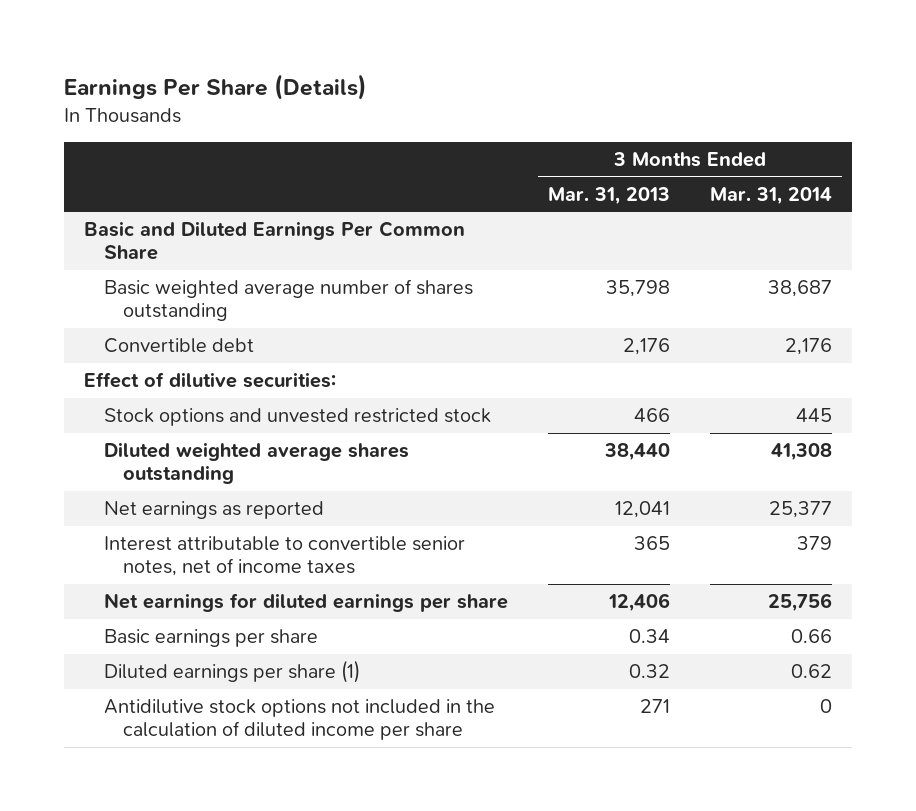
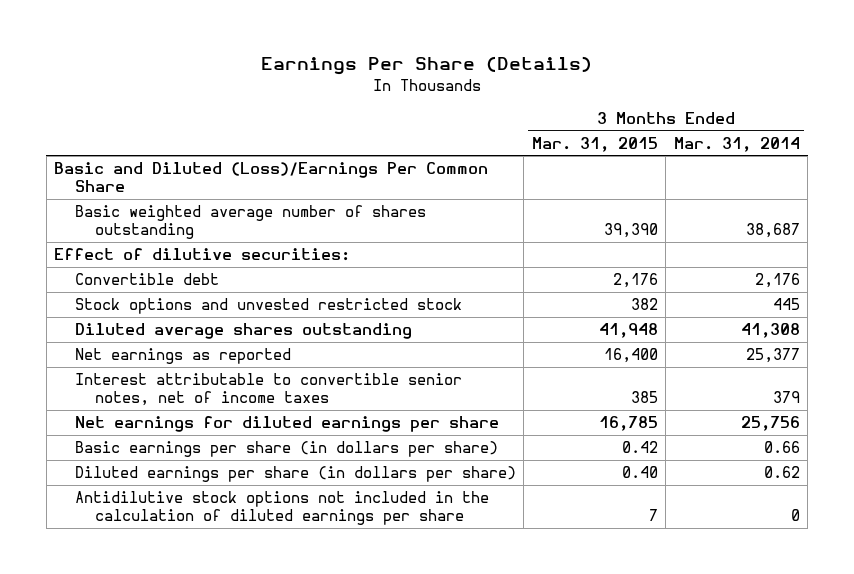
- | 3 Months Ended Mar. 31, 2013 | 3 Months Ended Mar. 31, 2014
+ | 3 Months Ended Mar. 31, 2015 | 3 Months Ended Mar. 31, 2014
- Basic and Diluted Earnings Per Common Share
+ Basic and Diluted (Loss)/Earnings Per Common Share
moved down: Convertible debt | 2,176 | 2,176
- Diluted weighted average shares outstanding | 38,440 | 41,308
+ Diluted average shares outstanding | 41,948 | 41,308
- Basic earnings per share | 0.34 | 0.66
- Diluted earnings per share (1) | 0.32 | 0.62
- Antidilutive stock options not included in the calculation of diluted income per share | 271 | 0
+ Basic earnings per share (in dollars per share) | 0.42 | 0.66
+ Diluted earnings per share (in dollars per share) | 0.40 | 0.62
+ Antidilutive stock options not included in the calculation of diluted earnings per share | 7 | 0

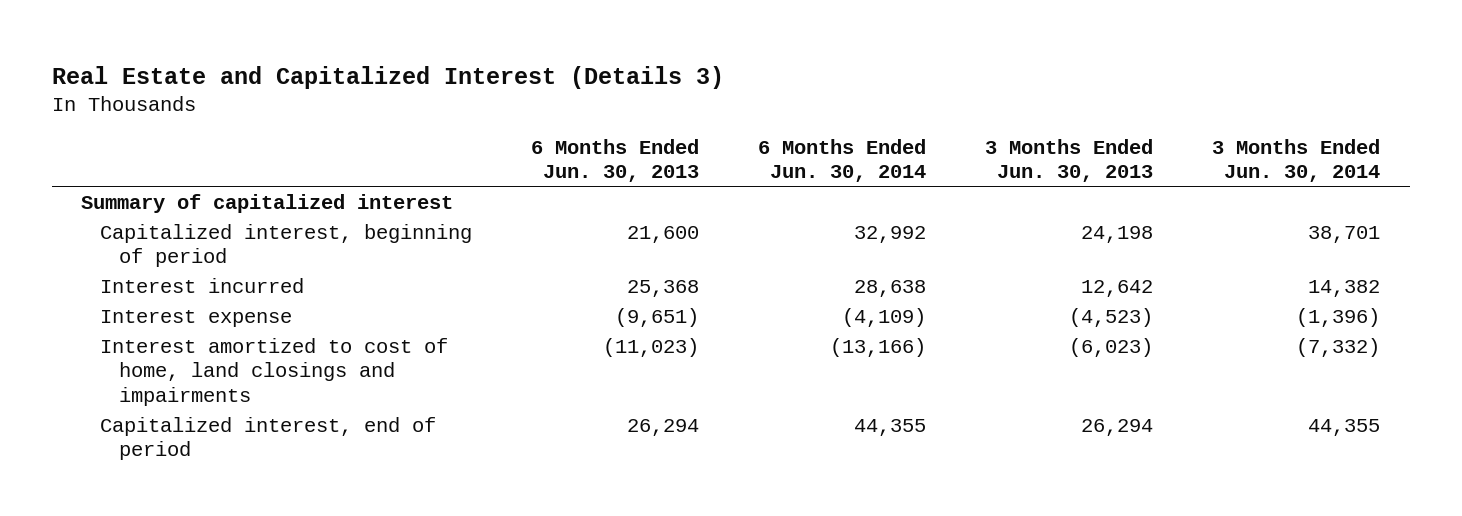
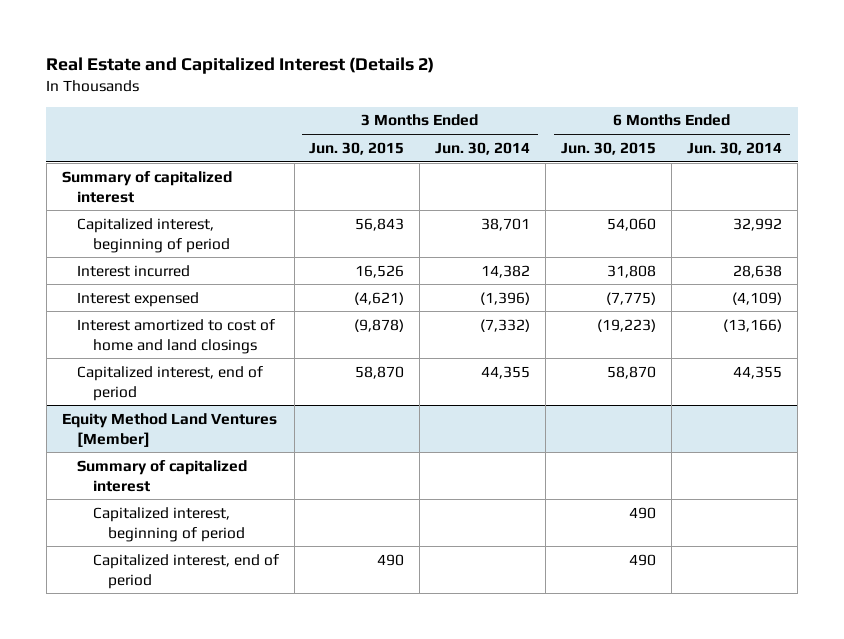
- Real Estate and Capitalized Interest (Details 3)
+ Real Estate and Capitalized Interest (Details 2)
- | 6 Months Ended Jun. 30, 2013 | 6 Months Ended Jun. 30, 2014 | 3 Months Ended Jun. 30, 2013 | 3 Months Ended Jun. 30, 2014
+ | 3 Months Ended Jun. 30, 2015 | 3 Months Ended Jun. 30, 2014 | 6 Months Ended Jun. 30, 2015 | 6 Months Ended Jun. 30, 2014
- Interest expense | (9,651) | (4,109) | (4,523) | (1,396)
- Interest amortized to cost of home, land closings and impairments | (11,023) | (13,166) | (6,023) | (7,332)
+ Interest expensed | (4,621) | (1,396) | (7,775) | (4,109)
+ Interest amortized to cost of home and land closings | (9,878) | (7,332) | (19,223) | (13,166)
+ Equity Method Land Ventures [Member]
+ Summary of capitalized interest
+ Capitalized interest, beginning of period | | | 490 |
+ Capitalized interest, end of period | 490 | | 490 |

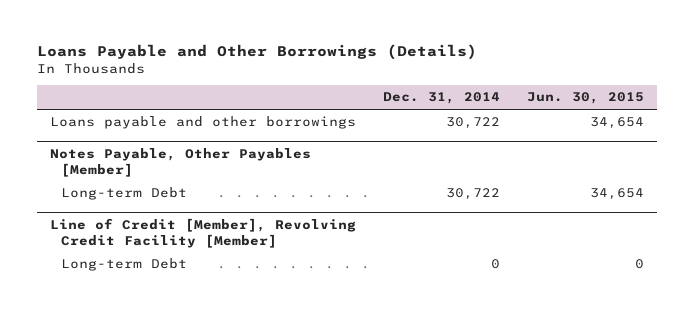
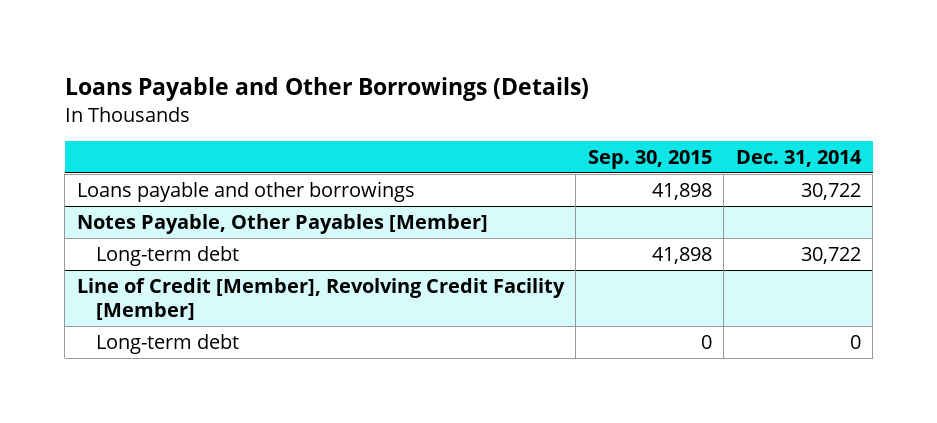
- | Dec. 31, 2014 | Jun. 30, 2015
+ | Sep. 30, 2015 | Dec. 31, 2014
@ Notes Payable, Other Payables [Member]
- Long-term Debt | 30,722 | 34,654
+ Long-term debt | 41,898 | 30,722
@ Line of Credit [Member], Revolving Credit Facility [Member]
- Long-term Debt | 0 | 0
+ Long-term debt | 0 | 0

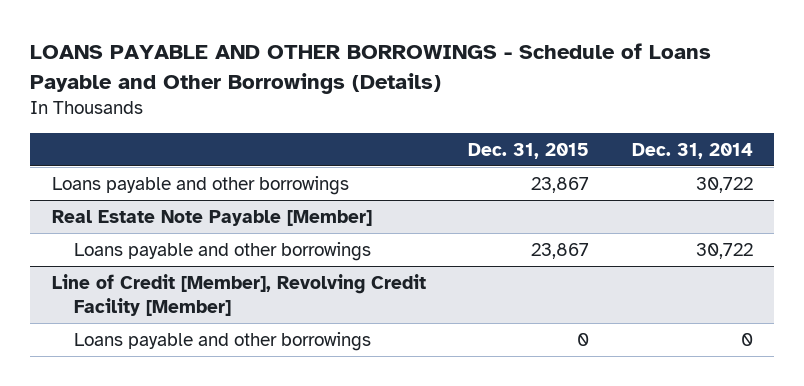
- Loans Payable and Other Borrowings (Details)
+ LOANS PAYABLE AND OTHER BORROWINGS - Schedule of Loans Payable and Other Borrowings (Details)
- | Sep. 30, 2015 | Dec. 31, 2014
+ | Dec. 31, 2015 | Dec. 31, 2014
- Notes Payable, Other Payables [Member]
- Long-term debt | 41,898 | 30,722
+ Real Estate Note Payable [Member]
+ Loans payable and other borrowings | 23,867 | 30,722
@ Line of Credit [Member], Revolving Credit Facility [Member]
- Long-term debt | 0 | 0
+ Loans payable and other borrowings | 0 | 0

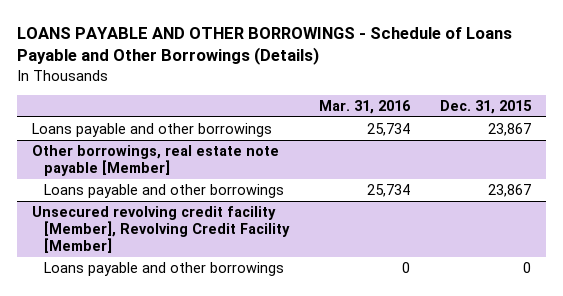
- | Dec. 31, 2015 | Dec. 31, 2014
+ | Mar. 31, 2016 | Dec. 31, 2015
- Real Estate Note Payable [Member]
+ Other borrowings, real estate note payable [Member]
- Line of Credit [Member], Revolving Credit Facility [Member]
+ Unsecured revolving credit facility [Member], Revolving Credit Facility [Member]

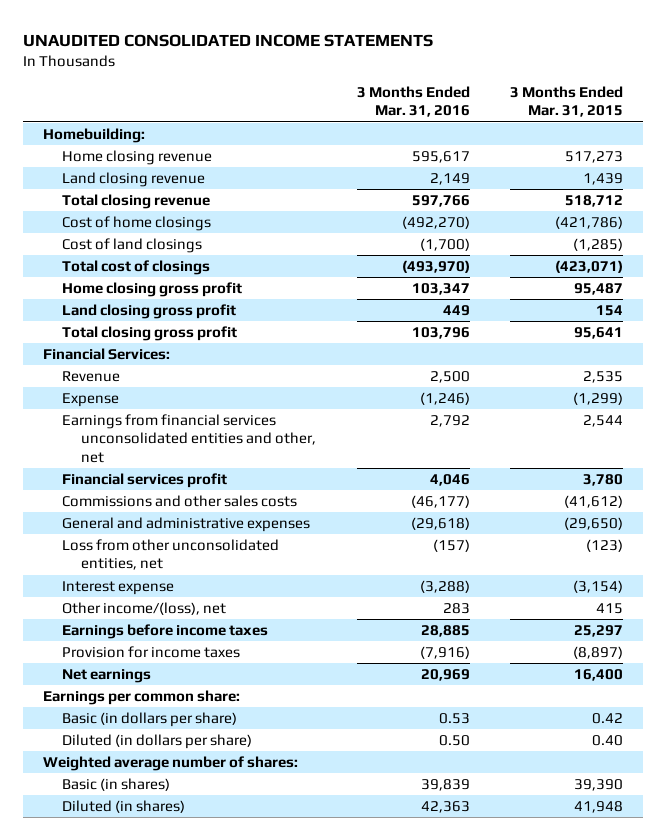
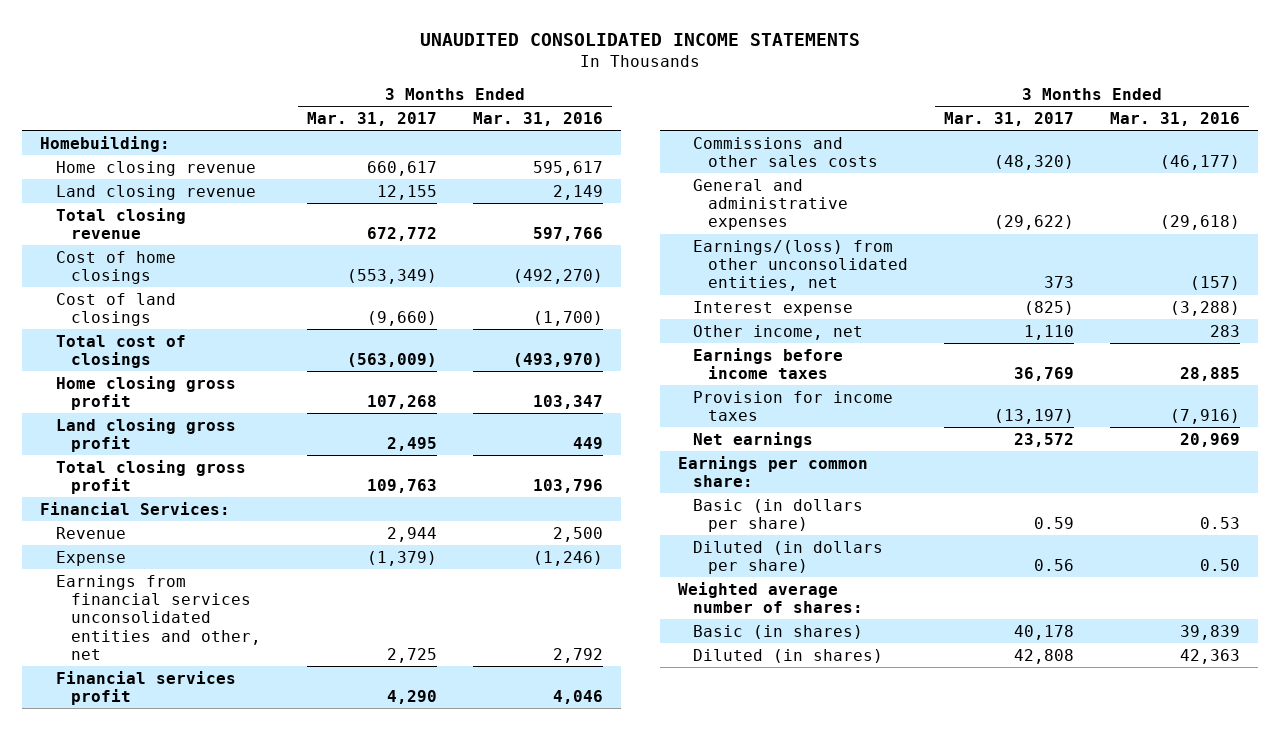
- | 3 Months Ended Mar. 31, 2016 | 3 Months Ended Mar. 31, 2015
+ | 3 Months Ended Mar. 31, 2017 | 3 Months Ended Mar. 31, 2016
- Loss from other unconsolidated entities, net | (157) | (123)
+ Earnings/(loss) from other unconsolidated entities, net | 373 | (157)
- Other income/(loss), net | 283 | 415
+ Other income, net | 1,110 | 283

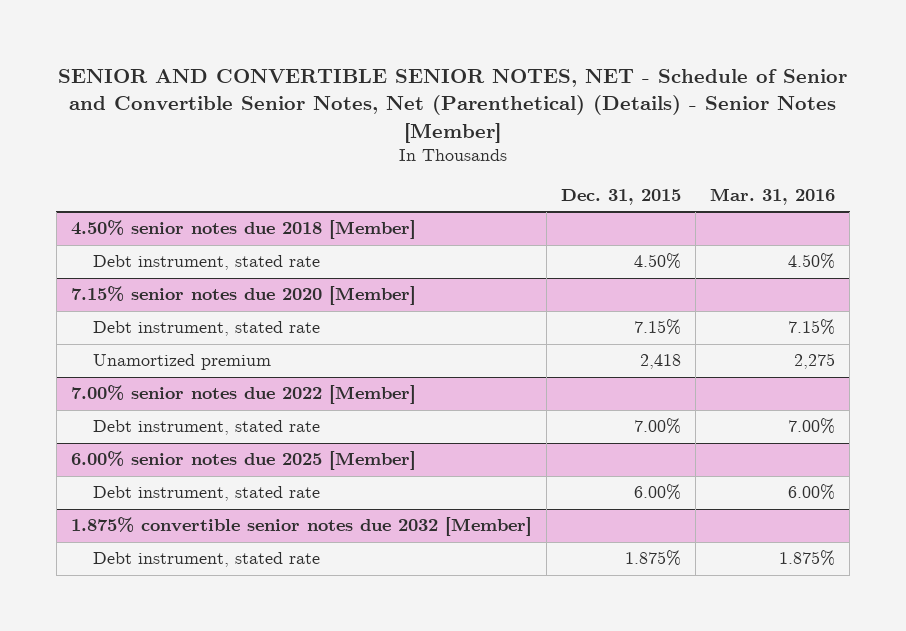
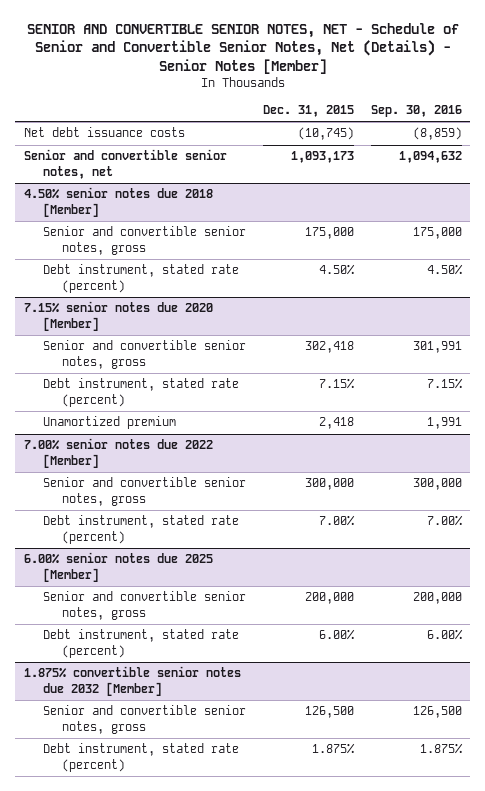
- SENIOR AND CONVERTIBLE SENIOR NOTES, NET - Schedule of Senior and Convertible Senior Notes, Net (Parenthetical) (Details) - Senior Notes [Member]
+ SENIOR AND CONVERTIBLE SENIOR NOTES, NET - Schedule of Senior and Convertible Senior Notes, Net (Details) - Senior Notes [Member]
- | Dec. 31, 2015 | Mar. 31, 2016
+ | Dec. 31, 2015 | Sep. 30, 2016
+ Net debt issuance costs | (10,745) | (8,859)
+ Senior and convertible senior notes, net | 1,093,173 | 1,094,632
@ 4.50% senior notes due 2018 [Member]
- Debt instrument, stated rate | 4.50% | 4.50%
+ Senior and convertible senior notes, gross | 175,000 | 175,000
+ Debt instrument, stated rate (percent) | 4.50% | 4.50%
@ 7.15% senior notes due 2020 [Member]
- Debt instrument, stated rate | 7.15% | 7.15%
+ Senior and convertible senior notes, gross | 302,418 | 301,991
+ Debt instrument, stated rate (percent) | 7.15% | 7.15%
@ 7.00% senior notes due 2022 [Member]
- Debt instrument, stated rate | 7.00% | 7.00%
+ Senior and convertible senior notes, gross | 300,000 | 300,000
+ Debt instrument, stated rate (percent) | 7.00% | 7.00%
@ 6.00% senior notes due 2025 [Member]
- Debt instrument, stated rate | 6.00% | 6.00%
+ Senior and convertible senior notes, gross | 200,000 | 200,000
+ Debt instrument, stated rate (percent) | 6.00% | 6.00%
@ 1.875% convertible senior notes due 2032 [Member]
- Debt instrument, stated rate | 1.875% | 1.875%
+ Senior and convertible senior notes, gross | 126,500 | 126,500
+ Debt instrument, stated rate (percent) | 1.875% | 1.875%

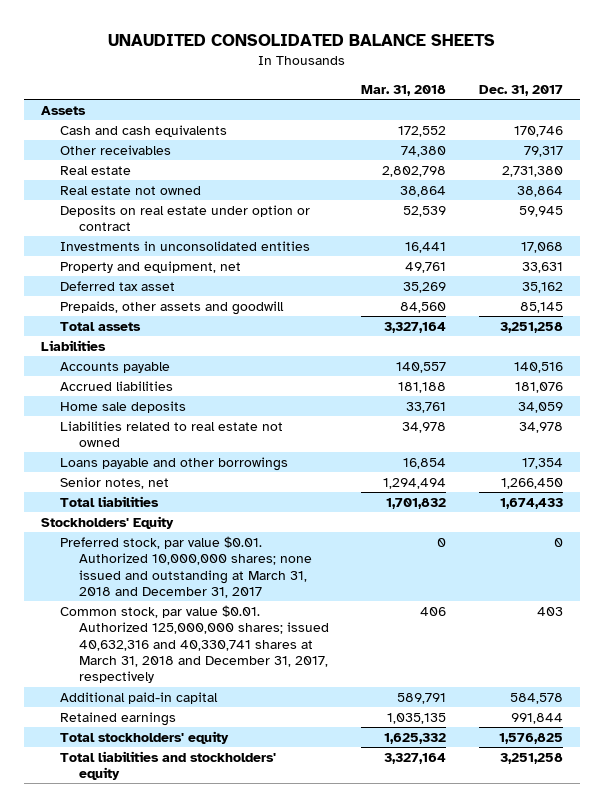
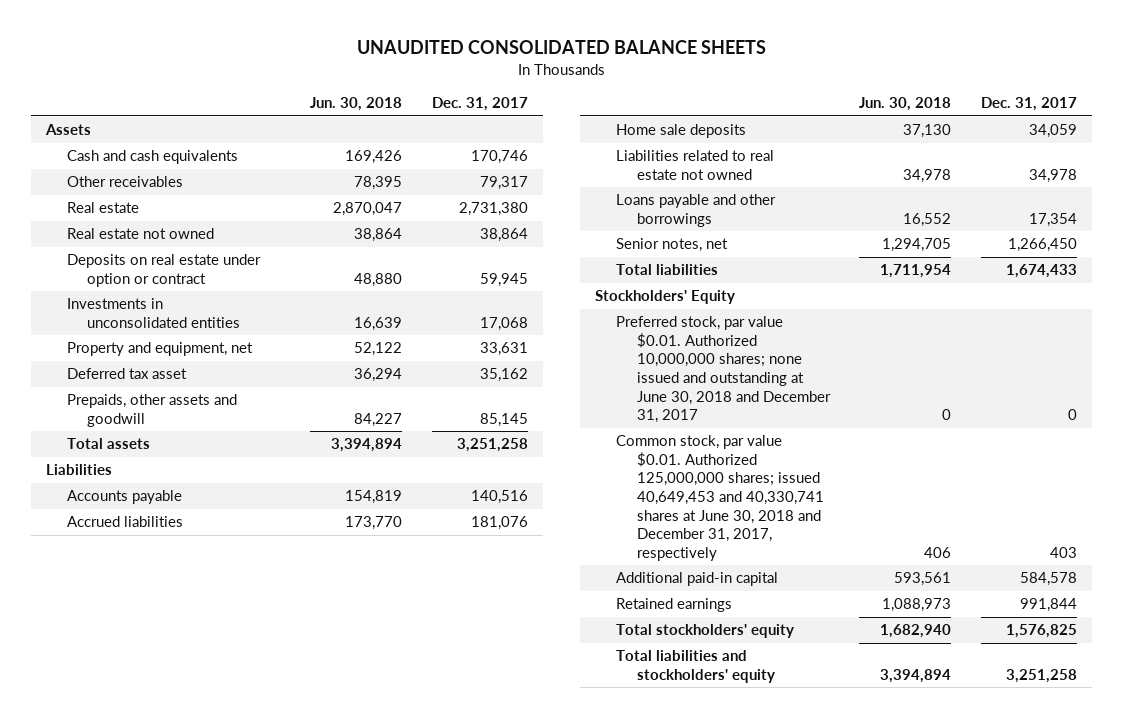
- | Mar. 31, 2018 | Dec. 31, 2017
+ | Jun. 30, 2018 | Dec. 31, 2017
- Preferred stock, par value $0.01. Authorized 10,000,000 shares; none issued and outstanding at March 31, 2018 and December 31, 2017 | 0 | 0
- Common stock, par value $0.01. Authorized 125,000,000 shares; issued 40,632,316 and 40,330,741 shares at March 31, 2018 and December 31, 2017, respectively | 406 | 403
+ Preferred stock, par value $0.01. Authorized 10,000,000 shares; none issued and outstanding at June 30, 2018 and December 31, 2017 | 0 | 0
+ Common stock, par value $0.01. Authorized 125,000,000 shares; issued 40,649,453 and 40,330,741 shares at June 30, 2018 and December 31, 2017, respectively | 406 | 403

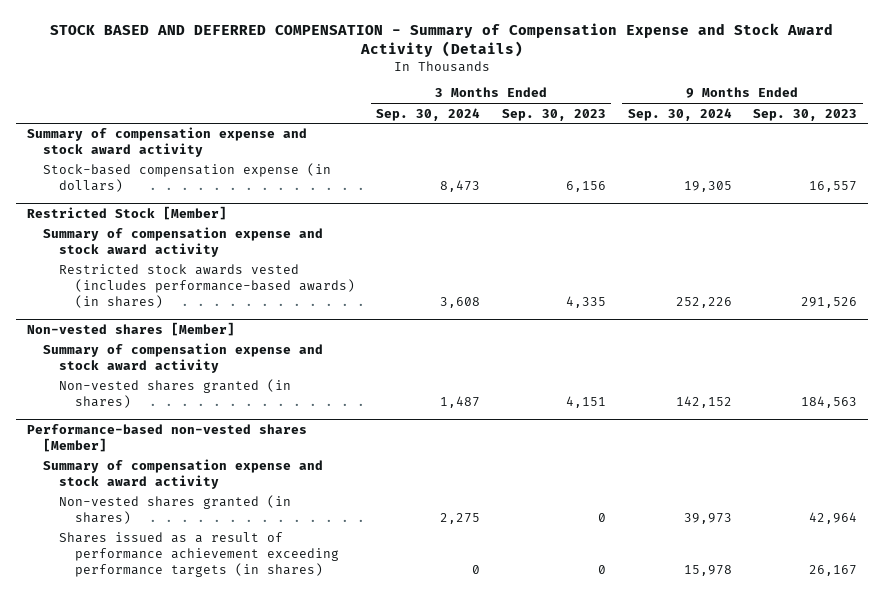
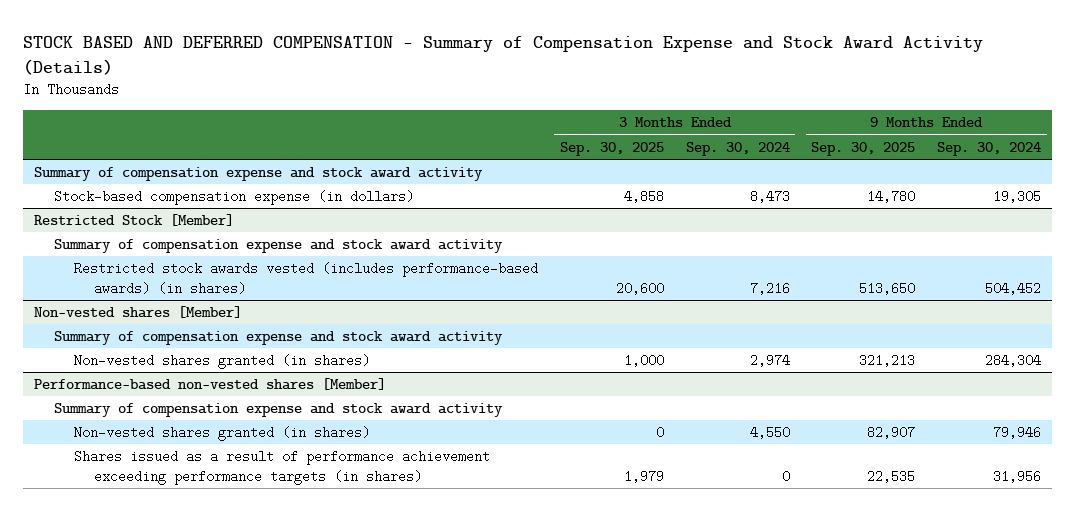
- | 3 Months Ended Sep. 30, 2024 | 3 Months Ended Sep. 30, 2023 | 9 Months Ended Sep. 30, 2024 | 9 Months Ended Sep. 30, 2023
+ | 3 Months Ended Sep. 30, 2025 | 3 Months Ended Sep. 30, 2024 | 9 Months Ended Sep. 30, 2025 | 9 Months Ended Sep. 30, 2024
@ Restricted Stock [Member]
- Restricted stock awards vested (includes performance-based awards) (in shares) | 3,608 | 4,335 | 252,226 | 291,526
+ Restricted stock awards vested (includes performance-based awards) (in shares) | 20,600 | 7,216 | 513,650 | 504,452
@ Non-vested shares [Member]
- Non-vested shares granted (in shares) | 1,487 | 4,151 | 142,152 | 184,563
+ Non-vested shares granted (in shares) | 1,000 | 2,974 | 321,213 | 284,304
@ Performance-based non-vested shares [Member]
- Non-vested shares granted (in shares) | 2,275 | 0 | 39,973 | 42,964
- Shares issued as a result of performance achievement exceeding performance targets (in shares) | 0 | 0 | 15,978 | 26,167
+ Non-vested shares granted (in shares) | 0 | 4,550 | 82,907 | 79,946
+ Shares issued as a result of performance achievement exceeding performance targets (in shares) | 1,979 | 0 | 22,535 | 31,956

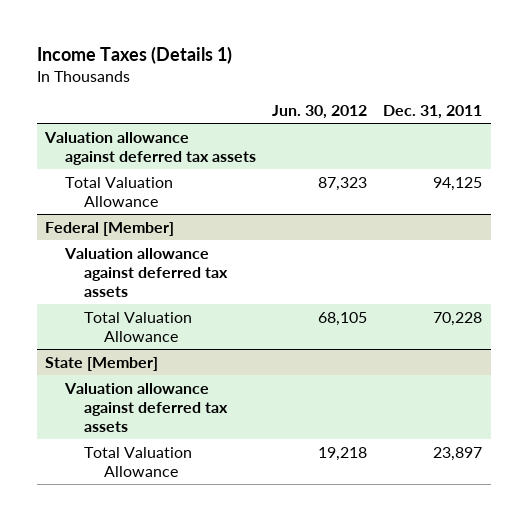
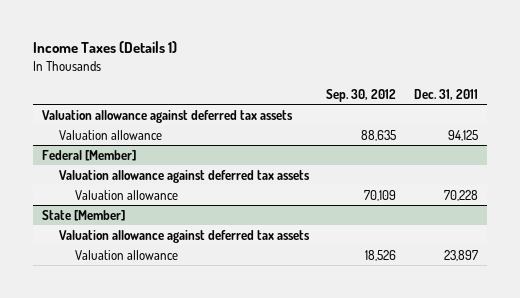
- | Jun. 30, 2012 | Dec. 31, 2011
+ | Sep. 30, 2012 | Dec. 31, 2011
- Total Valuation Allowance | 87,323 | 94,125
+ Valuation allowance | 88,635 | 94,125
@ Federal [Member]
- Total Valuation Allowance | 68,105 | 70,228
+ Valuation allowance | 70,109 | 70,228
@ State [Member]
- Total Valuation Allowance | 19,218 | 23,897
+ Valuation allowance | 18,526 | 23,897

